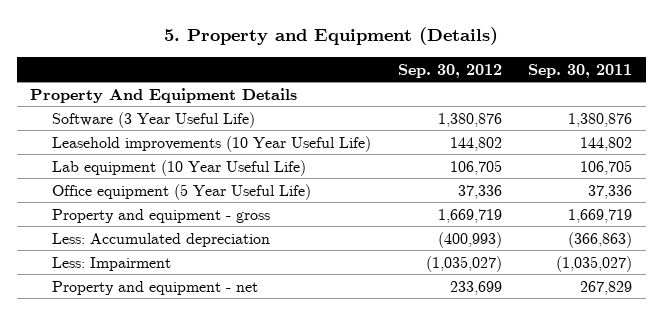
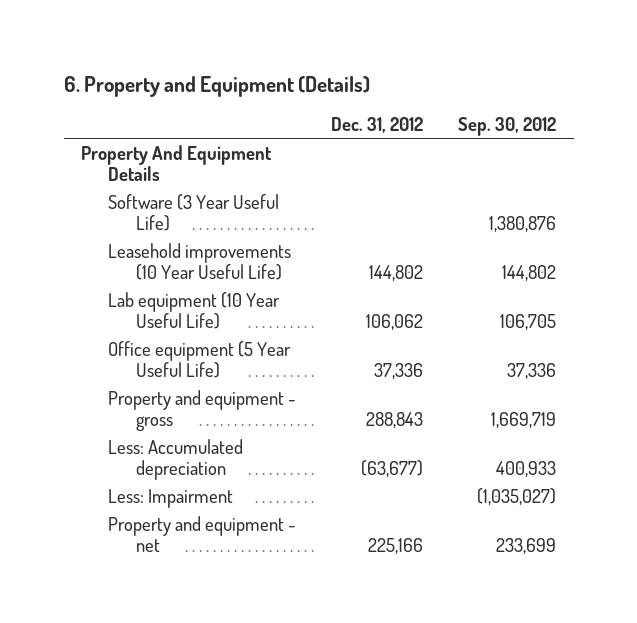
- 5. Property and Equipment (Details)
+ 6. Property and Equipment (Details)
- | Sep. 30, 2012 | Sep. 30, 2011
+ | Dec. 31, 2012 | Sep. 30, 2012
- Less: Accumulated depreciation | (400,993) | (366,863)
+ Less: Accumulated depreciation | (63,677) | 400,933

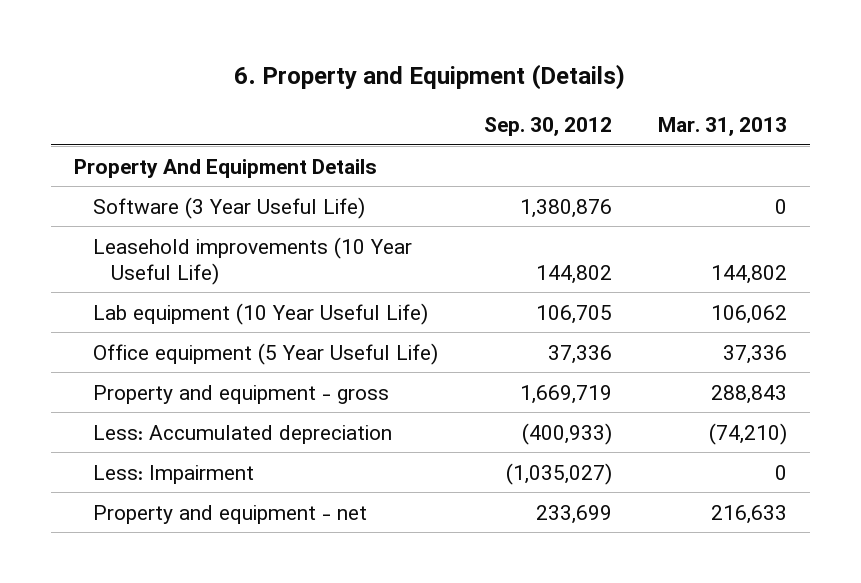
- | Dec. 31, 2012 | Sep. 30, 2012
+ | Sep. 30, 2012 | Mar. 31, 2013
- Less: Accumulated depreciation | (63,677) | 400,933
+ Less: Accumulated depreciation | (400,933) | (74,210)

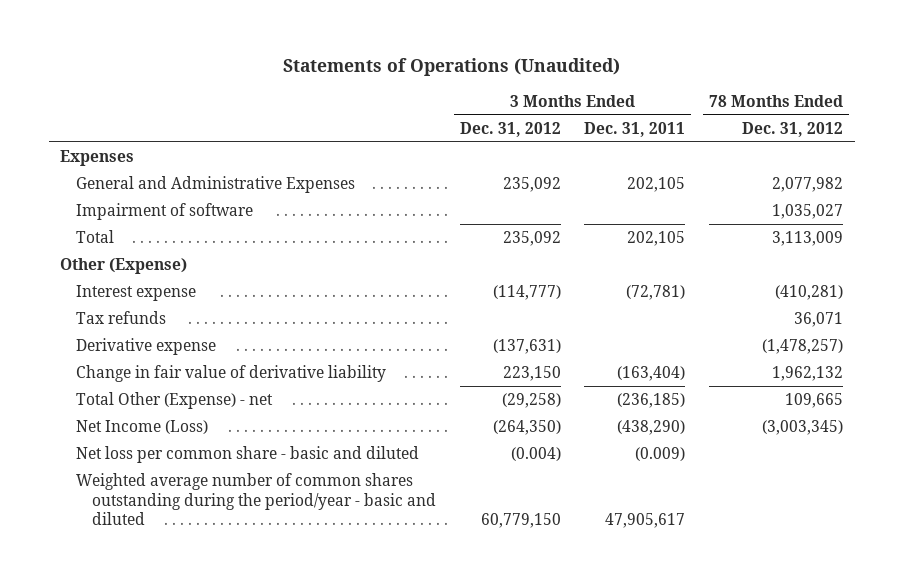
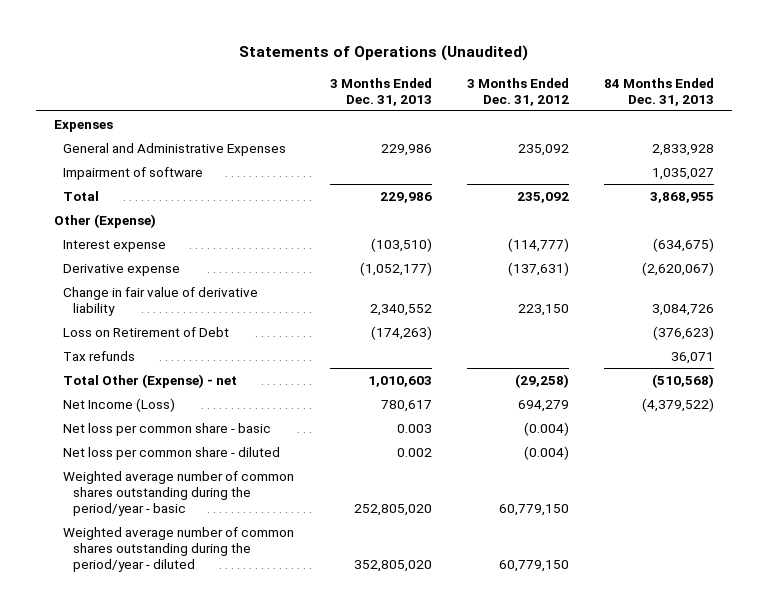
- | 3 Months Ended Dec. 31, 2012 | 3 Months Ended Dec. 31, 2011 | 78 Months Ended Dec. 31, 2012
+ | 3 Months Ended Dec. 31, 2013 | 3 Months Ended Dec. 31, 2012 | 84 Months Ended Dec. 31, 2013
+ Loss on Retirement of Debt | (174,263) | | (376,623)
moved down: Tax refunds | | | 36,071
- Net Income (Loss) | (264,350) | (438,290) | (3,003,345)
- Net loss per common share - basic and diluted | (0.004) | (0.009) |
- Weighted average number of common shares outstanding during the period/year - basic and diluted | 60,779,150 | 47,905,617 |
+ Net Income (Loss) | 780,617 | 694,279 | (4,379,522)
+ Net loss per common share - basic | 0.003 | (0.004) |
+ Net loss per common share - diluted | 0.002 | (0.004) |
+ Weighted average number of common shares outstanding during the period/year - basic | 252,805,020 | 60,779,150 |
+ Weighted average number of common shares outstanding during the period/year - diluted | 352,805,020 | 60,779,150 |

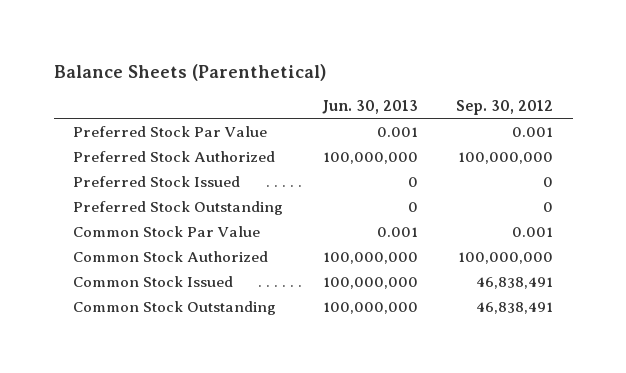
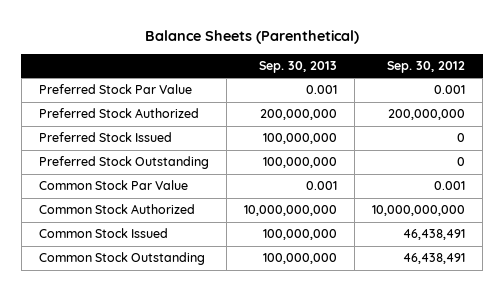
- | Jun. 30, 2013 | Sep. 30, 2012
+ | Sep. 30, 2013 | Sep. 30, 2012
- Preferred Stock Authorized | 100,000,000 | 100,000,000
+ Preferred Stock Authorized | 200,000,000 | 200,000,000
- Common Stock Authorized | 100,000,000 | 100,000,000
- Common Stock Issued | 100,000,000 | 46,838,491
- Common Stock Outstanding | 100,000,000 | 46,838,491
+ Common Stock Authorized | 10,000,000,000 | 10,000,000,000
+ Common Stock Issued | 100,000,000 | 46,438,491
+ Common Stock Outstanding | 100,000,000 | 46,438,491

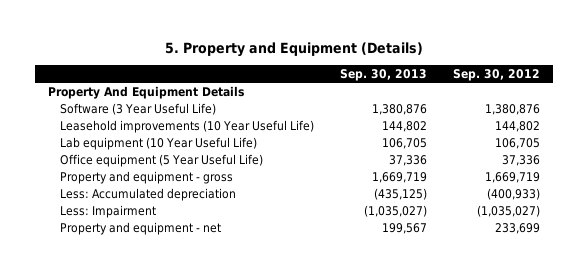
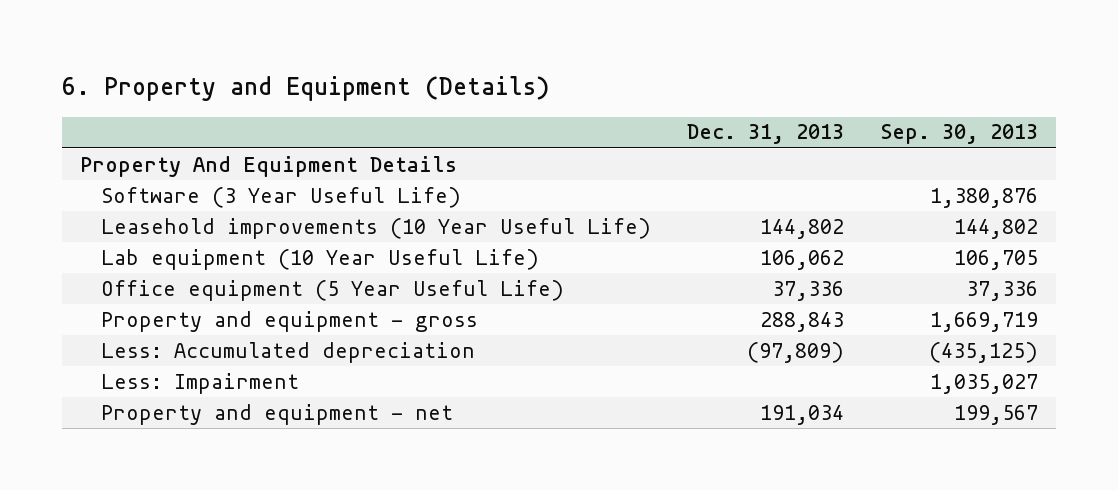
- 5. Property and Equipment (Details)
+ 6. Property and Equipment (Details)
- | Sep. 30, 2013 | Sep. 30, 2012
+ | Dec. 31, 2013 | Sep. 30, 2013
- Less: Impairment | (1,035,027) | (1,035,027)
+ Less: Impairment | | 1,035,027

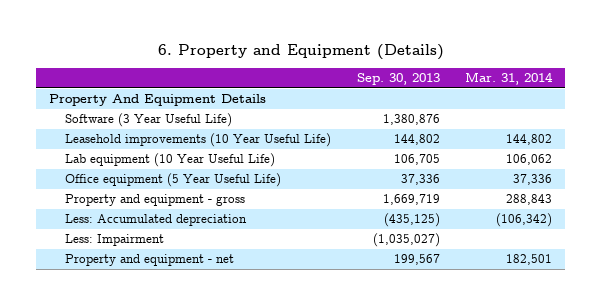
- | Dec. 31, 2013 | Sep. 30, 2013
+ | Sep. 30, 2013 | Mar. 31, 2014
- Less: Impairment | | 1,035,027
+ Less: Impairment | (1,035,027) |

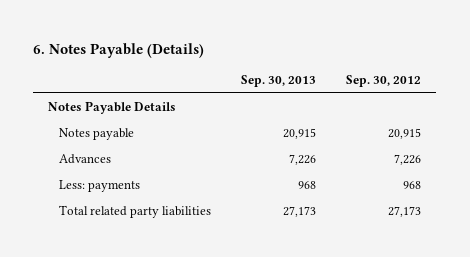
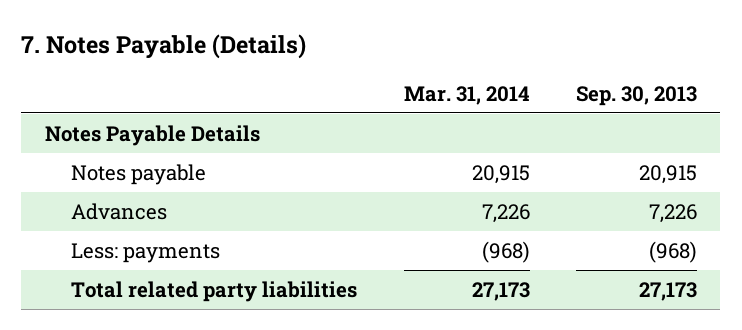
- 6. Notes Payable (Details)
+ 7. Notes Payable (Details)
- | Sep. 30, 2013 | Sep. 30, 2012
+ | Mar. 31, 2014 | Sep. 30, 2013
- Less: payments | 968 | 968
+ Less: payments | (968) | (968)

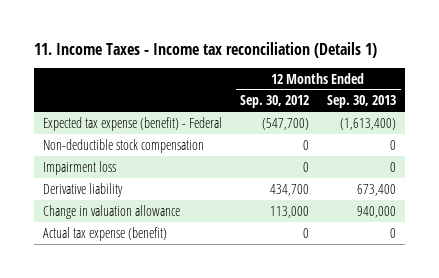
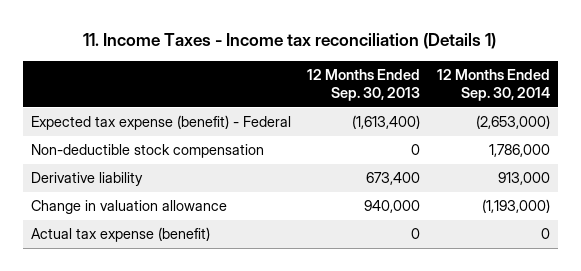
- | 12 Months Ended Sep. 30, 2012 | 12 Months Ended Sep. 30, 2013
+ | 12 Months Ended Sep. 30, 2013 | 12 Months Ended Sep. 30, 2014
- Impairment loss | 0 | 0

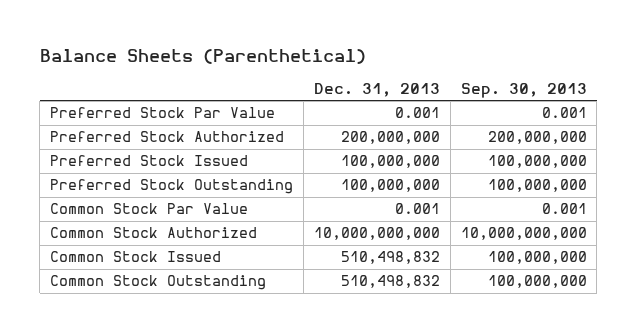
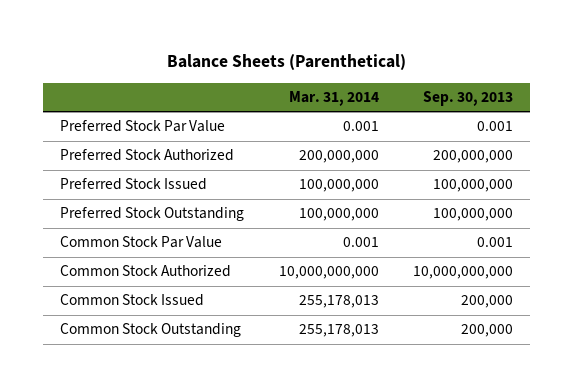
- | Dec. 31, 2013 | Sep. 30, 2013
+ | Mar. 31, 2014 | Sep. 30, 2013
- Common Stock Issued | 510,498,832 | 100,000,000
- Common Stock Outstanding | 510,498,832 | 100,000,000
+ Common Stock Issued | 255,178,013 | 200,000
+ Common Stock Outstanding | 255,178,013 | 200,000

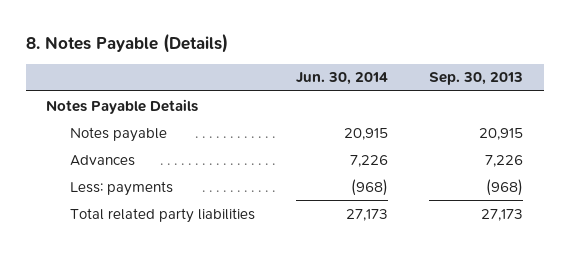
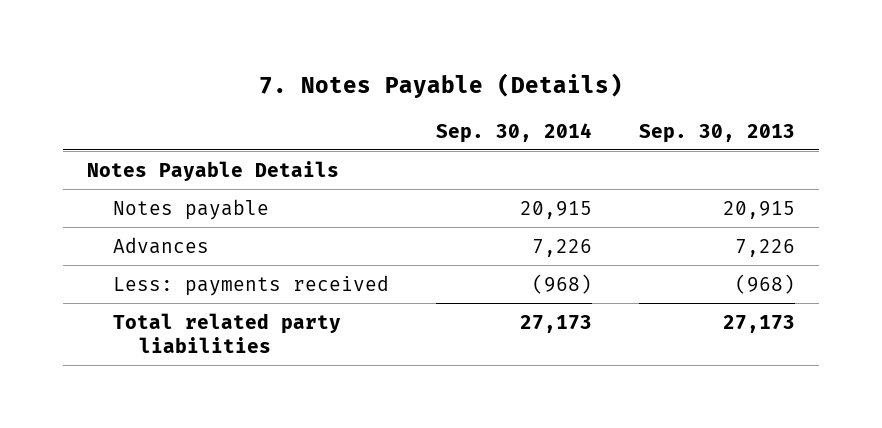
- 8. Notes Payable (Details)
+ 7. Notes Payable (Details)
- | Jun. 30, 2014 | Sep. 30, 2013
+ | Sep. 30, 2014 | Sep. 30, 2013
- Less: payments | (968) | (968)
+ Less: payments received | (968) | (968)

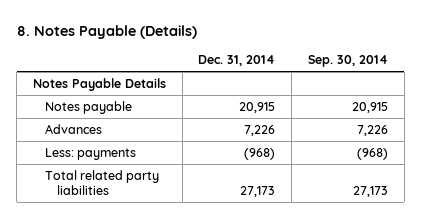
- 7. Notes Payable (Details)
+ 8. Notes Payable (Details)
- | Sep. 30, 2014 | Sep. 30, 2013
+ | Dec. 31, 2014 | Sep. 30, 2014
- Less: payments received | (968) | (968)
+ Less: payments | (968) | (968)

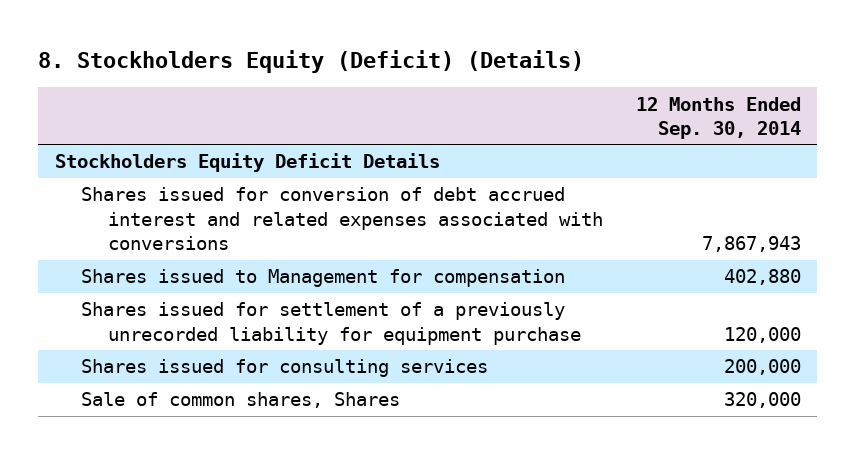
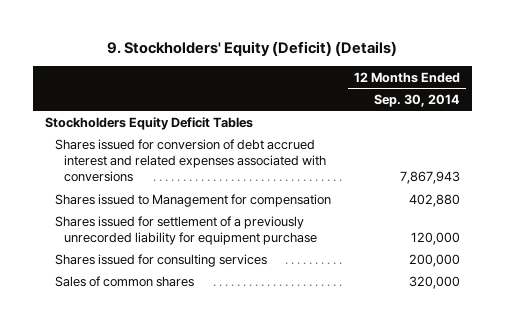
- 8. Stockholders Equity (Deficit) (Details)
+ 9. Stockholders' Equity (Deficit) (Details)
- Stockholders Equity Deficit Details
+ Stockholders Equity Deficit Tables
- Sale of common shares, Shares | 320,000
+ Sales of common shares | 320,000

